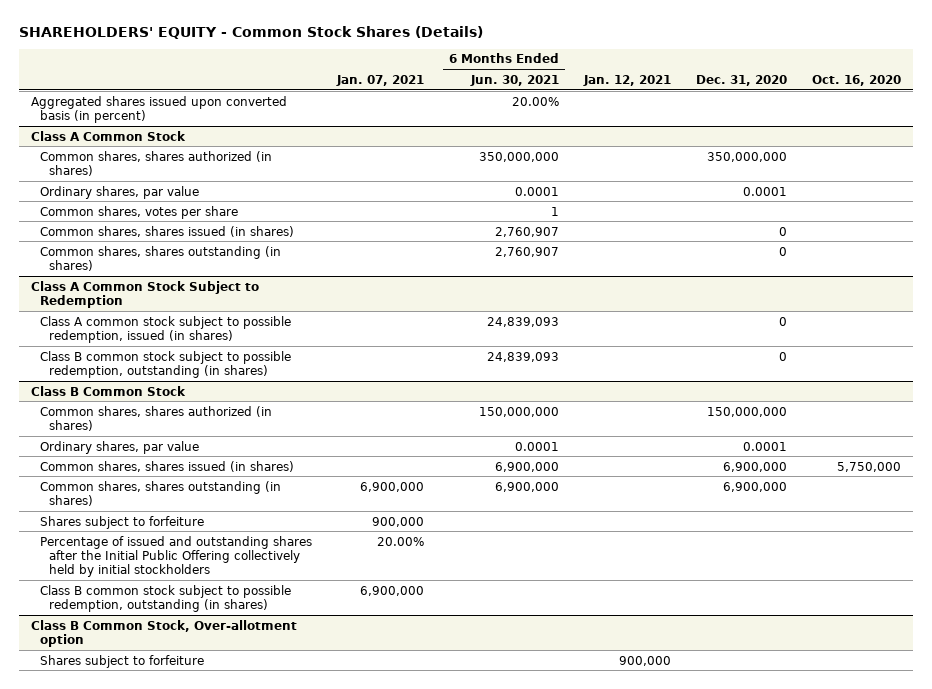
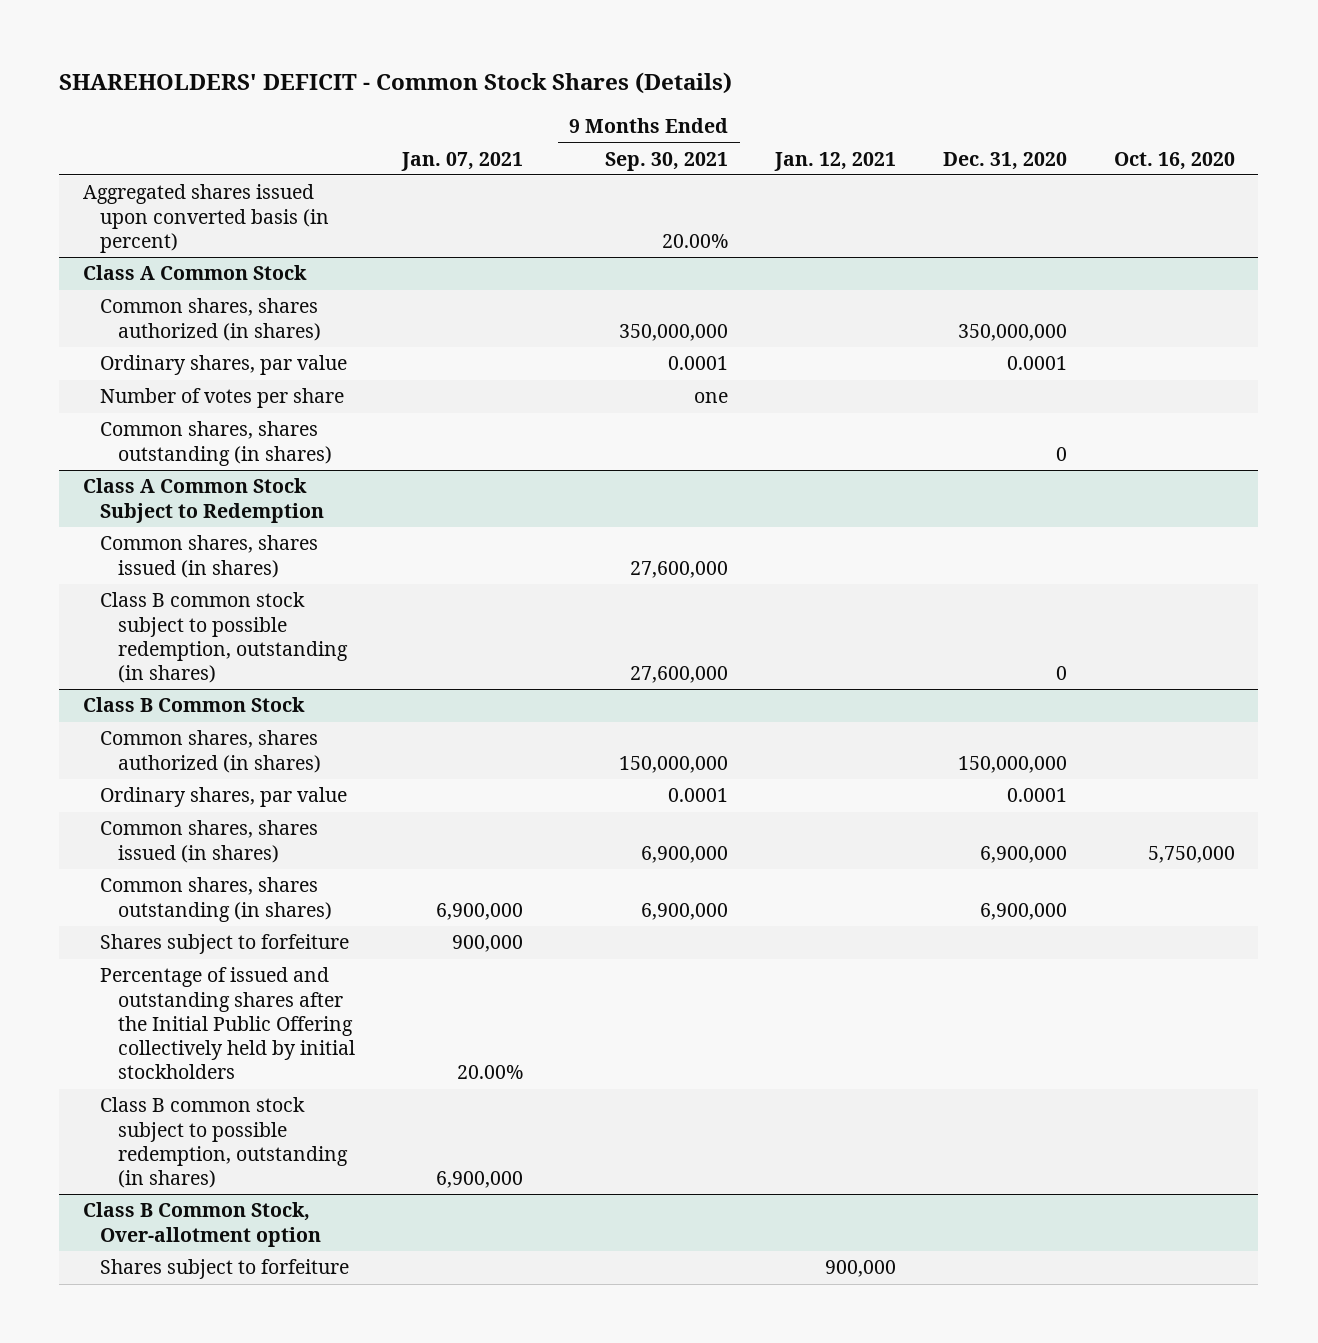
- SHAREHOLDERS' EQUITY - Common Stock Shares (Details)
+ SHAREHOLDERS' DEFICIT - Common Stock Shares (Details)
- | Jan. 07, 2021 | 6 Months Ended Jun. 30, 2021 | Jan. 12, 2021 | Dec. 31, 2020 | Oct. 16, 2020
+ | Jan. 07, 2021 | 9 Months Ended Sep. 30, 2021 | Jan. 12, 2021 | Dec. 31, 2020 | Oct. 16, 2020
@ Class A Common Stock
- Common shares, votes per share | | 1 | | |
- Common shares, shares issued (in shares) | | 2,760,907 | | 0 |
+ Number of votes per share | | one | | |
@ Class A Common Stock Subject to Redemption
- Class A common stock subject to possible redemption, issued (in shares) | | 24,839,093 | | 0 |
+ Common shares, shares issued (in shares) | | 27,600,000 | | |

